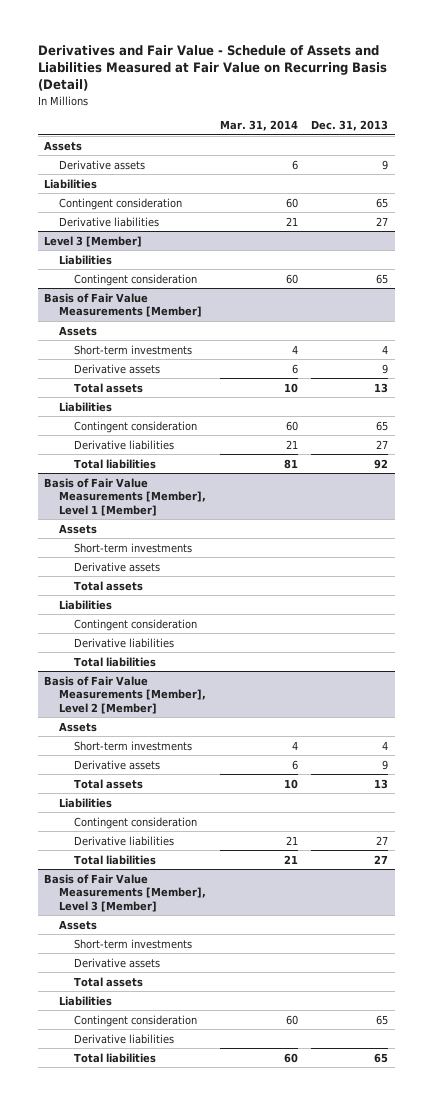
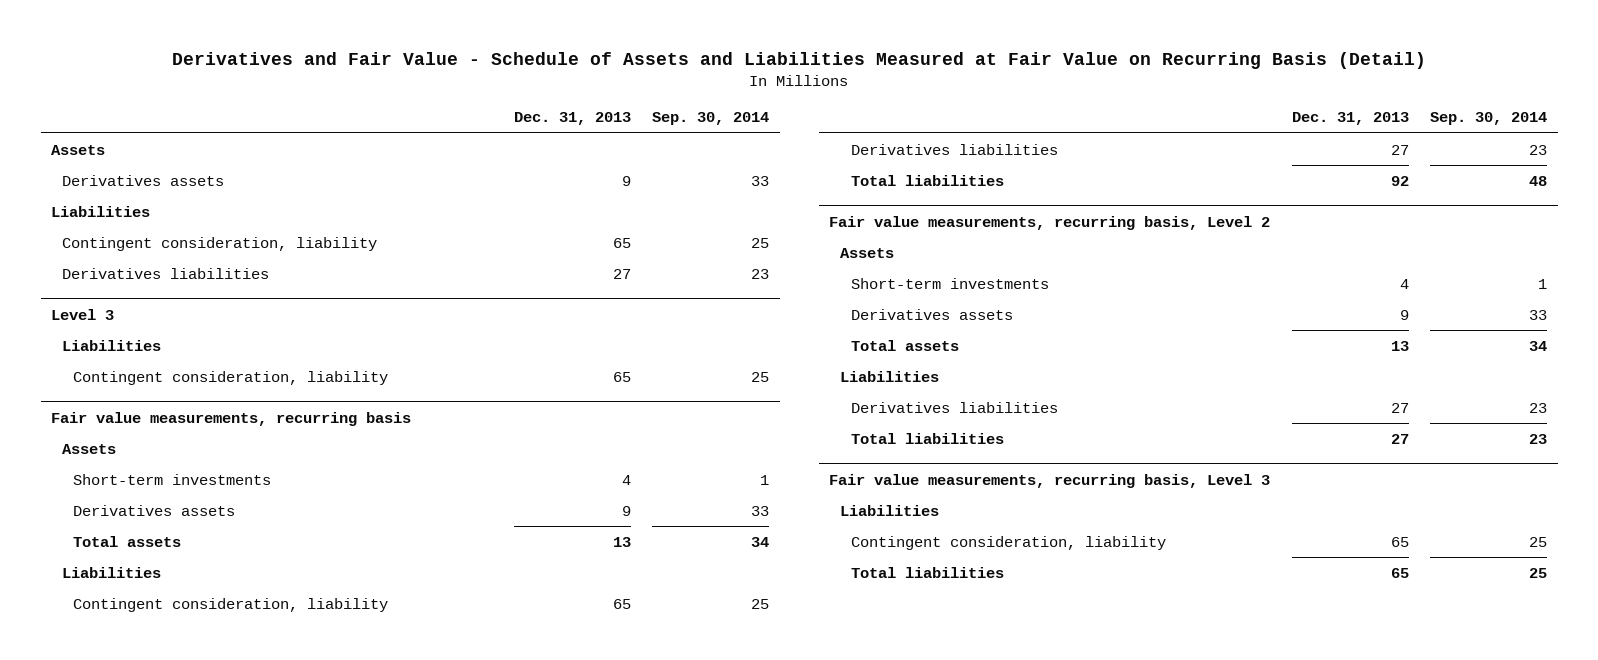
- | Mar. 31, 2014 | Dec. 31, 2013
+ | Dec. 31, 2013 | Sep. 30, 2014
- Derivative assets | 6 | 9
+ Derivatives assets | 9 | 33
- Contingent consideration | 60 | 65
- Derivative liabilities | 21 | 27
- Level 3 [Member]
+ Contingent consideration, liability | 65 | 25
+ Derivatives liabilities | 27 | 23
+ Level 3
- Contingent consideration | 60 | 65
- Basis of Fair Value Measurements [Member]
+ Contingent consideration, liability | 65 | 25
+ Fair value measurements, recurring basis
- Derivative assets | 6 | 9
+ Derivatives assets | 9 | 33
- Contingent consideration | 60 | 65
- Derivative liabilities | 21 | 27
+ Contingent consideration, liability | 65 | 25
+ Derivatives liabilities | 27 | 23
- Basis of Fair Value Measurements [Member], Level 1 [Member]
- Assets
- Short-term investments
- Derivative assets
- Total assets
- Liabilities
- Contingent consideration
- Derivative liabilities
- Total liabilities
- Basis of Fair Value Measurements [Member], Level 2 [Member]
+ Fair value measurements, recurring basis, Level 2
- Derivative assets | 6 | 9
+ Derivatives assets | 9 | 33
- Contingent consideration
- Derivative liabilities | 21 | 27
+ Derivatives liabilities | 27 | 23
- Basis of Fair Value Measurements [Member], Level 3 [Member]
- Assets
- Short-term investments
- Derivative assets
- Total assets
+ Fair value measurements, recurring basis, Level 3
- Contingent consideration | 60 | 65
- Derivative liabilities
+ Contingent consideration, liability | 65 | 25

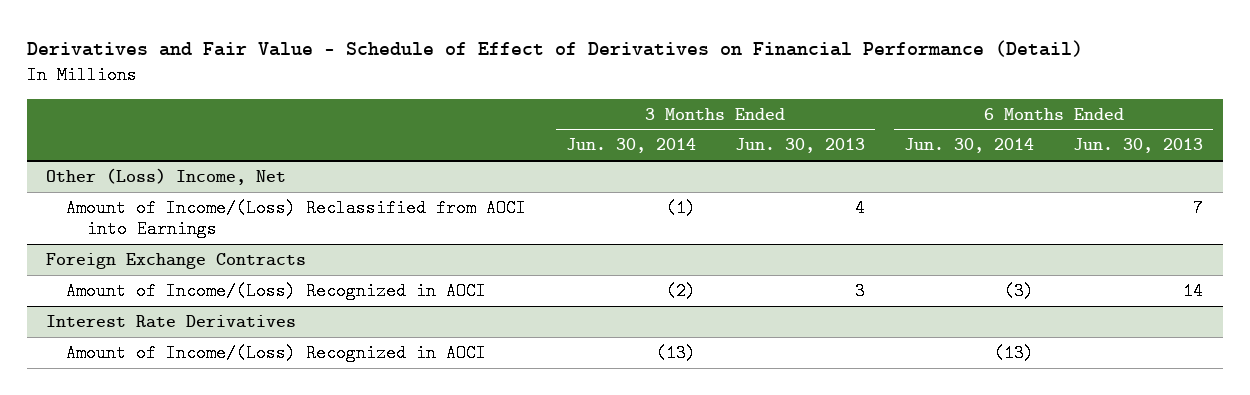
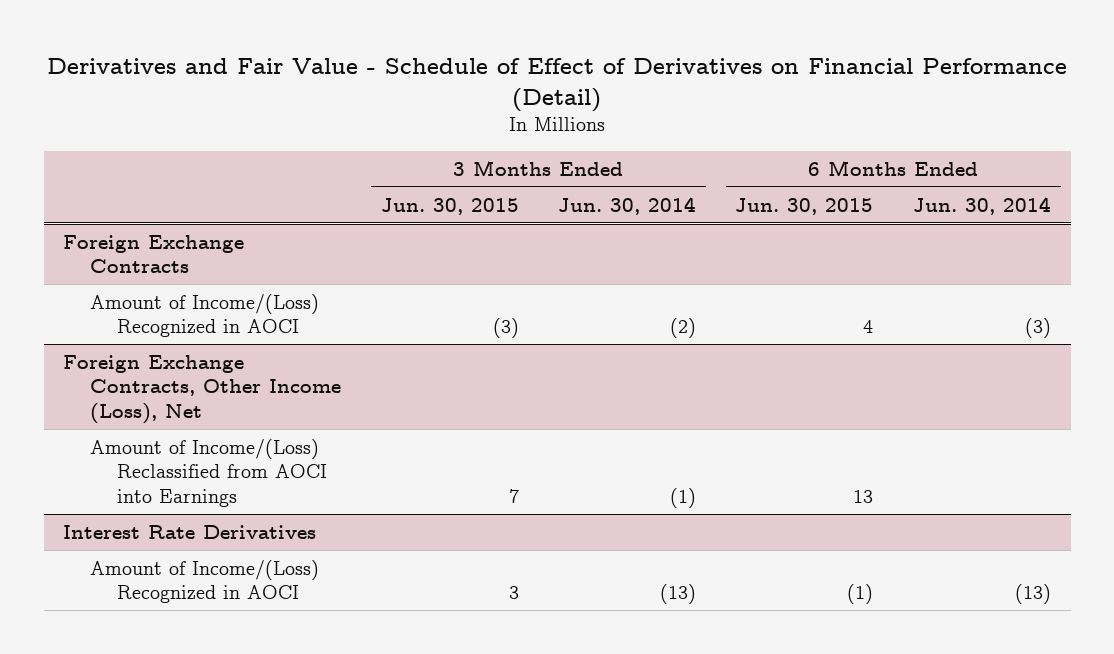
- | 3 Months Ended Jun. 30, 2014 | 3 Months Ended Jun. 30, 2013 | 6 Months Ended Jun. 30, 2014 | 6 Months Ended Jun. 30, 2013
+ | 3 Months Ended Jun. 30, 2015 | 3 Months Ended Jun. 30, 2014 | 6 Months Ended Jun. 30, 2015 | 6 Months Ended Jun. 30, 2014
- Other (Loss) Income, Net
- Amount of Income/(Loss) Reclassified from AOCI into Earnings | (1) | 4 | | 7
+ Foreign Exchange Contracts, Other Income (Loss), Net
+ Amount of Income/(Loss) Reclassified from AOCI into Earnings | 7 | (1) | 13 |

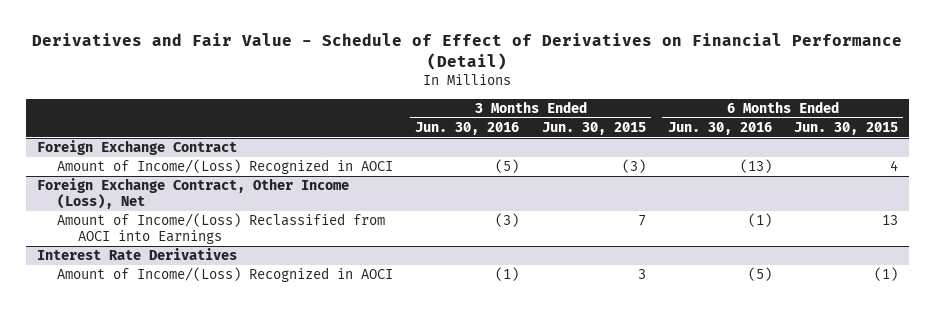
- | 3 Months Ended Jun. 30, 2015 | 3 Months Ended Jun. 30, 2014 | 6 Months Ended Jun. 30, 2015 | 6 Months Ended Jun. 30, 2014
+ | 3 Months Ended Jun. 30, 2016 | 3 Months Ended Jun. 30, 2015 | 6 Months Ended Jun. 30, 2016 | 6 Months Ended Jun. 30, 2015
- Foreign Exchange Contracts
+ Foreign Exchange Contract
- Foreign Exchange Contracts, Other Income (Loss), Net
+ Foreign Exchange Contract, Other Income (Loss), Net

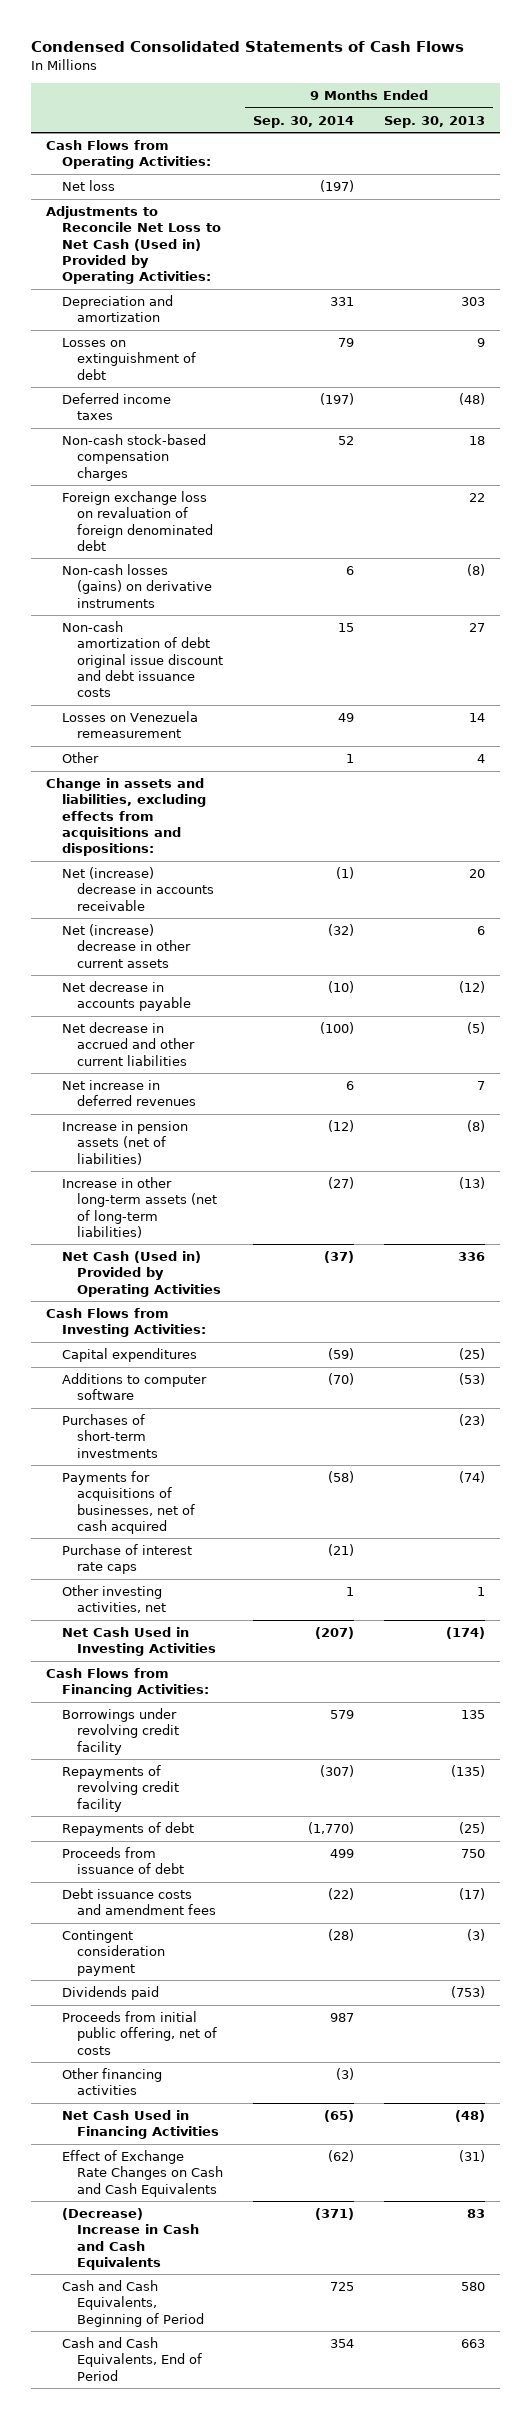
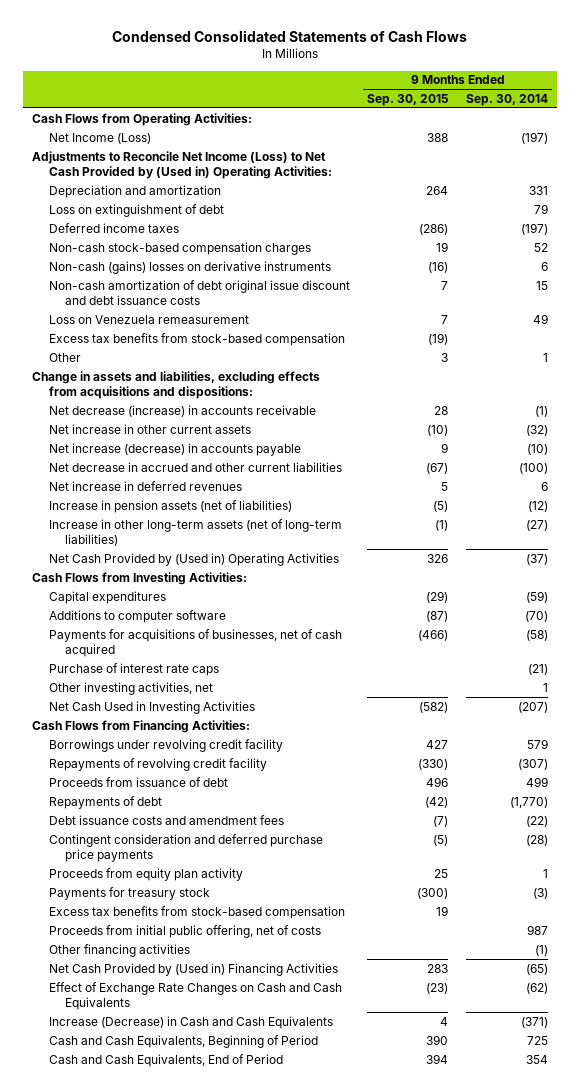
- | 9 Months Ended Sep. 30, 2014 | 9 Months Ended Sep. 30, 2013
+ | 9 Months Ended Sep. 30, 2015 | 9 Months Ended Sep. 30, 2014
- Net loss | (197) |
- Adjustments to Reconcile Net Loss to Net Cash (Used in) Provided by Operating Activities:
+ Net Income (Loss) | 388 | (197)
+ Adjustments to Reconcile Net Income (Loss) to Net Cash Provided by (Used in) Operating Activities:
- Losses on extinguishment of debt | 79 | 9
+ Loss on extinguishment of debt | | 79
- Foreign exchange loss on revaluation of foreign denominated debt | | 22
- Non-cash losses (gains) on derivative instruments | 6 | (8)
+ Non-cash (gains) losses on derivative instruments | (16) | 6
- Losses on Venezuela remeasurement | 49 | 14
+ Loss on Venezuela remeasurement | 7 | 49
+ Excess tax benefits from stock-based compensation | (19) |
- Net (increase) decrease in accounts receivable | (1) | 20
- Net (increase) decrease in other current assets | (32) | 6
- Net decrease in accounts payable | (10) | (12)
+ Net decrease (increase) in accounts receivable | 28 | (1)
+ Net increase in other current assets | (10) | (32)
+ Net increase (decrease) in accounts payable | 9 | (10)
- Net Cash (Used in) Provided by Operating Activities | (37) | 336
+ Net Cash Provided by (Used in) Operating Activities | 326 | (37)
- Purchases of short-term investments | | (23)
moved down: Repayments of debt | (42) | (1,770)
- Contingent consideration payment | (28) | (3)
- Dividends paid | | (753)
+ Contingent consideration and deferred purchase price payments | (5) | (28)
+ Proceeds from equity plan activity | 25 | 1
+ Payments for treasury stock | (300) | (3)
+ Excess tax benefits from stock-based compensation | 19 |
- Other financing activities | (3) |
- Net Cash Used in Financing Activities | (65) | (48)
+ Other financing activities | | (1)
+ Net Cash Provided by (Used in) Financing Activities | 283 | (65)
- (Decrease) Increase in Cash and Cash Equivalents | (371) | 83
+ Increase (Decrease) in Cash and Cash Equivalents | 4 | (371)

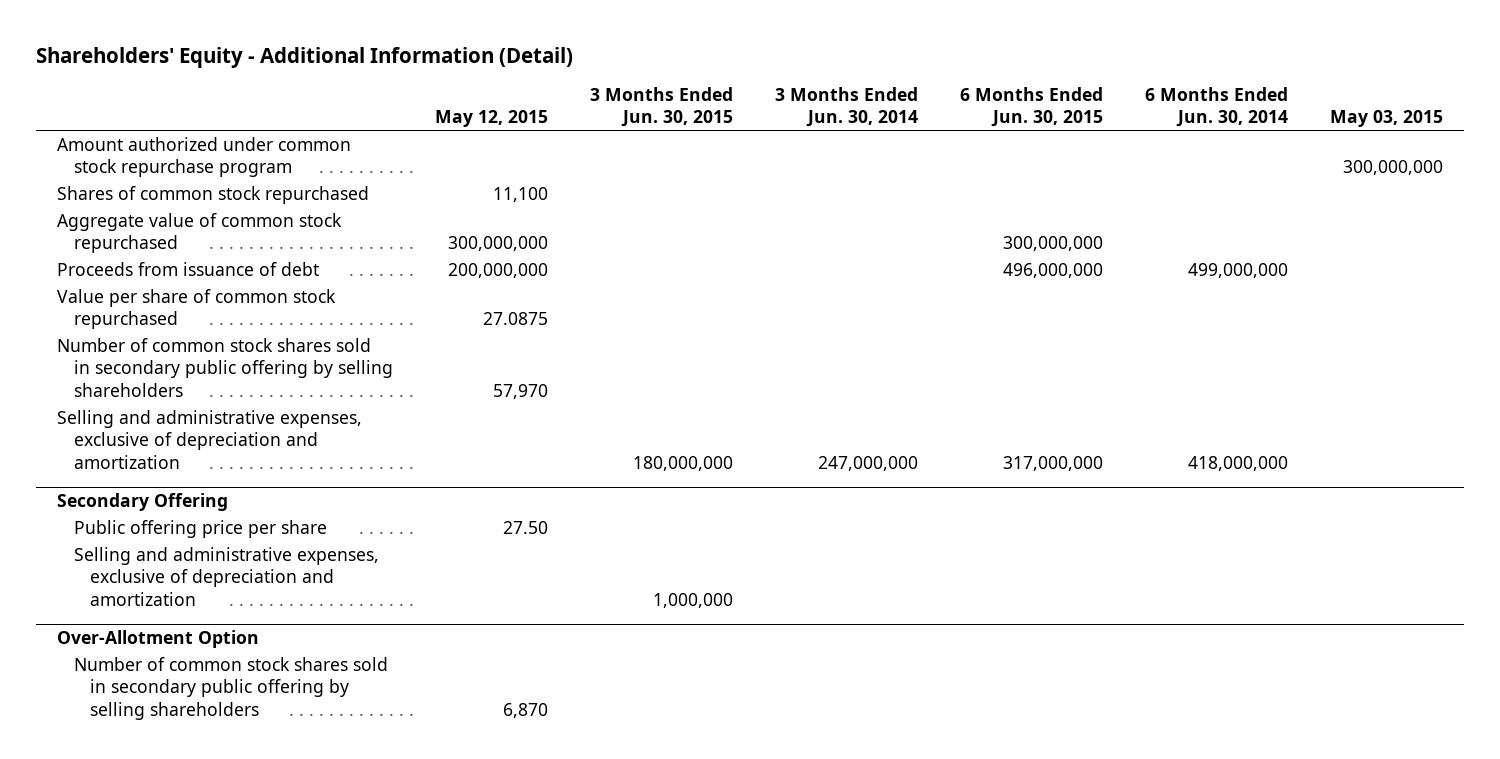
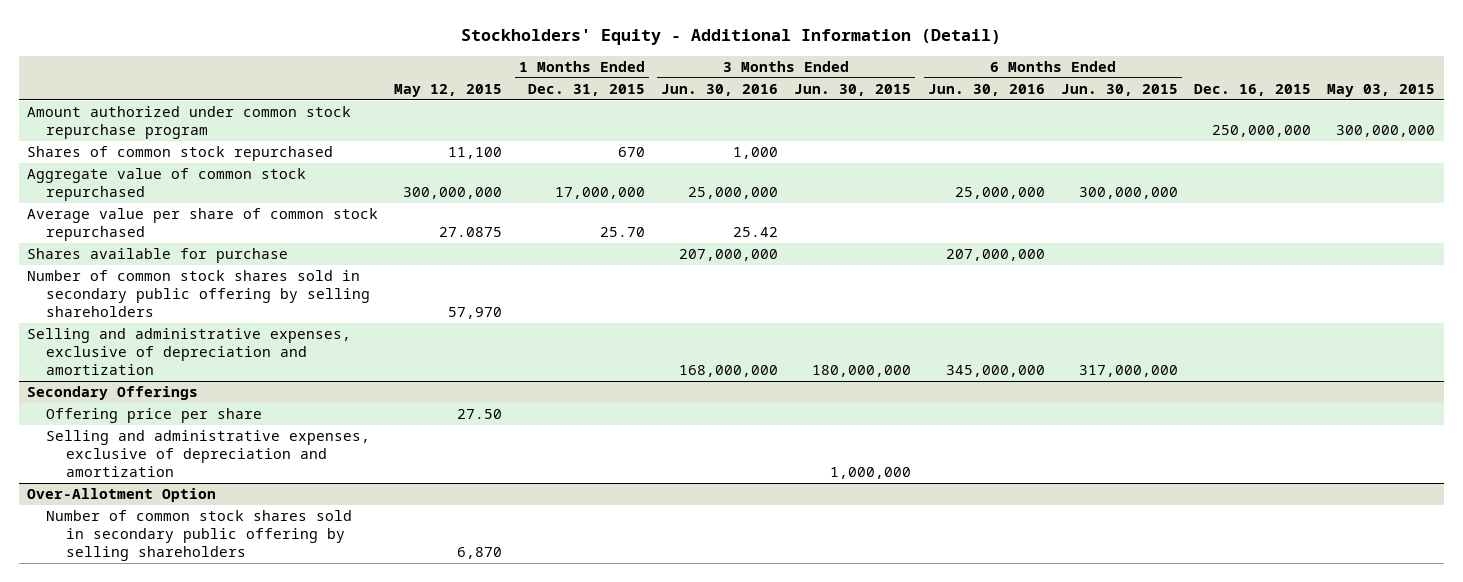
- Shareholders' Equity - Additional Information (Detail)
+ Stockholders' Equity - Additional Information (Detail)
- | May 12, 2015 | 3 Months Ended Jun. 30, 2015 | 3 Months Ended Jun. 30, 2014 | 6 Months Ended Jun. 30, 2015 | 6 Months Ended Jun. 30, 2014 | May 03, 2015
+ | May 12, 2015 | 1 Months Ended Dec. 31, 2015 | 3 Months Ended Jun. 30, 2016 | 3 Months Ended Jun. 30, 2015 | 6 Months Ended Jun. 30, 2016 | 6 Months Ended Jun. 30, 2015 | Dec. 16, 2015 | May 03, 2015
- Proceeds from issuance of debt | 200,000,000 | | | 496,000,000 | 499,000,000 |
- Value per share of common stock repurchased | 27.0875 | | | | |
+ Average value per share of common stock repurchased | 27.0875 | 25.70 | 25.42 | | | | |
+ Shares available for purchase | | | 207,000,000 | | 207,000,000 | | |
- Secondary Offering
- Public offering price per share | 27.50 | | | | |
+ Secondary Offerings
+ Offering price per share | 27.50 | | | | | | |

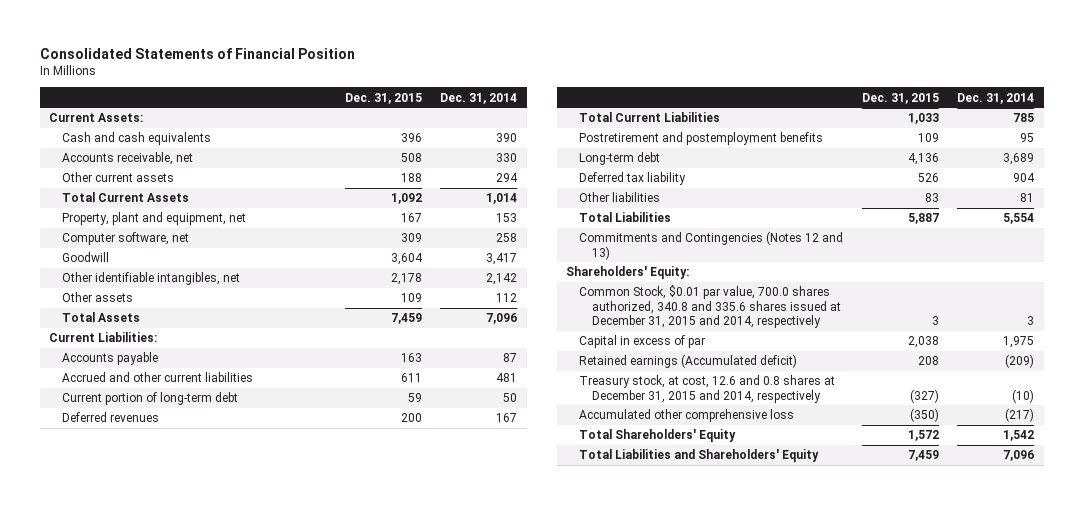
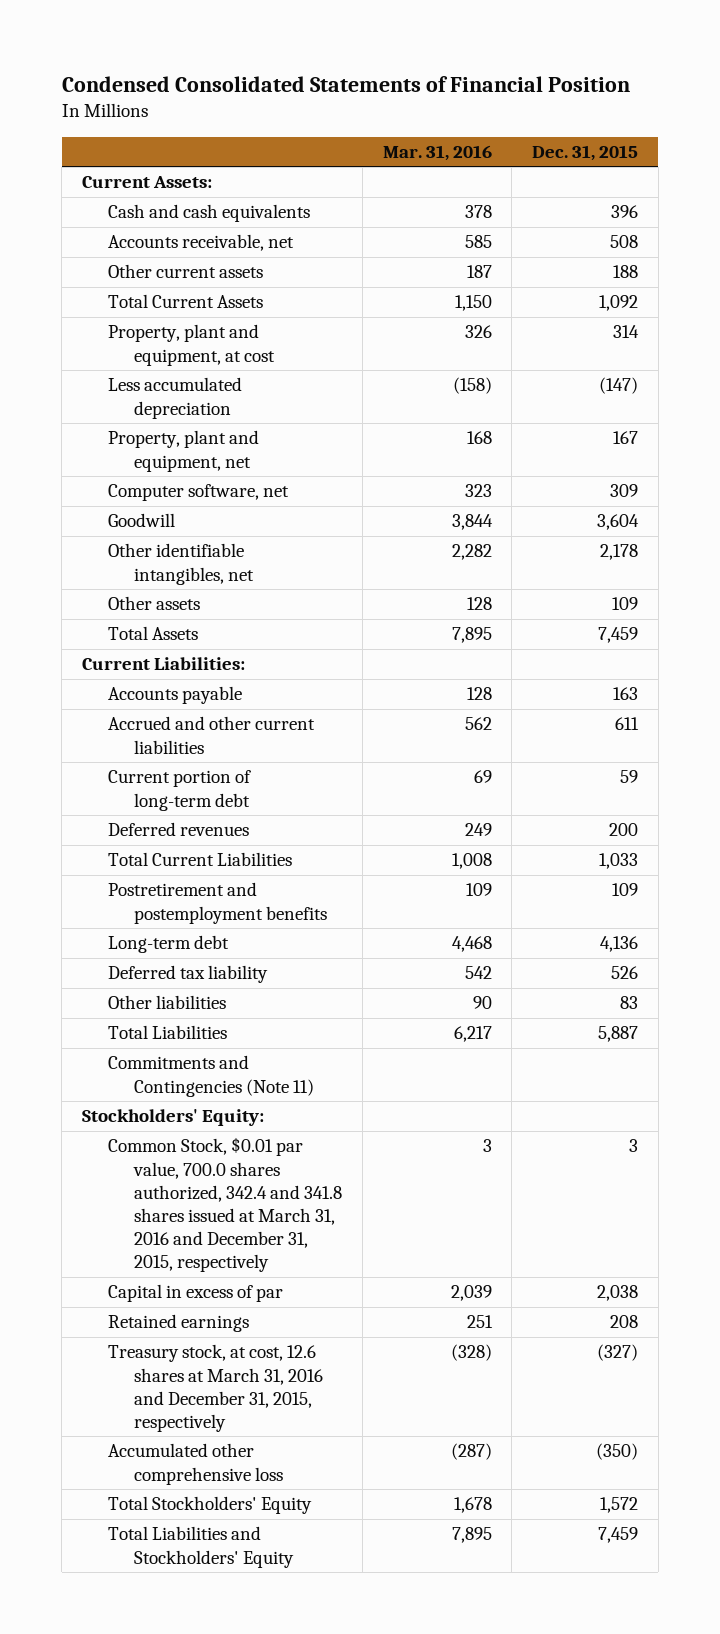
- Consolidated Statements of Financial Position
+ Condensed Consolidated Statements of Financial Position
- | Dec. 31, 2015 | Dec. 31, 2014
+ | Mar. 31, 2016 | Dec. 31, 2015
+ Property, plant and equipment, at cost | 326 | 314
+ Less accumulated depreciation | (158) | (147)
- Commitments and Contingencies (Notes 12 and 13)
- Shareholders' Equity:
- Common Stock, $0.01 par value, 700.0 shares authorized, 340.8 and 335.6 shares issued at December 31, 2015 and 2014, respectively | 3 | 3
+ Commitments and Contingencies (Note 11)
+ Stockholders' Equity:
+ Common Stock, $0.01 par value, 700.0 shares authorized, 342.4 and 341.8 shares issued at March 31, 2016 and December 31, 2015, respectively | 3 | 3
- Retained earnings (Accumulated deficit) | 208 | (209)
- Treasury stock, at cost, 12.6 and 0.8 shares at December 31, 2015 and 2014, respectively | (327) | (10)
+ Retained earnings | 251 | 208
+ Treasury stock, at cost, 12.6 shares at March 31, 2016 and December 31, 2015, respectively | (328) | (327)
- Total Shareholders' Equity | 1,572 | 1,542
- Total Liabilities and Shareholders' Equity | 7,459 | 7,096
+ Total Stockholders' Equity | 1,678 | 1,572
+ Total Liabilities and Stockholders' Equity | 7,895 | 7,459

